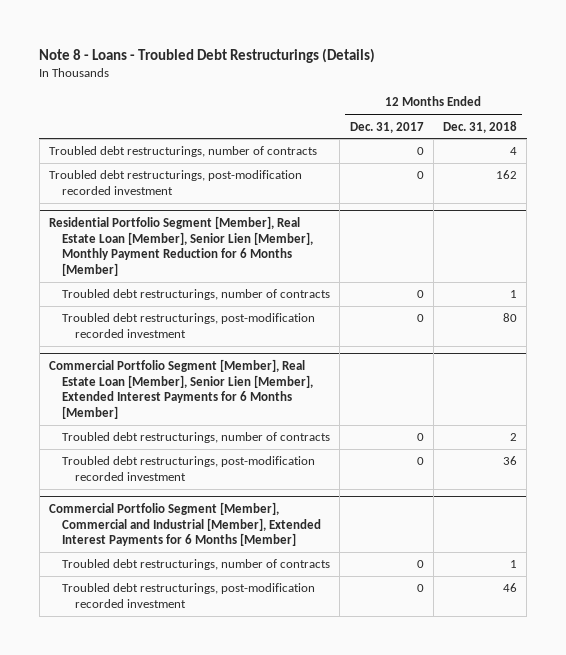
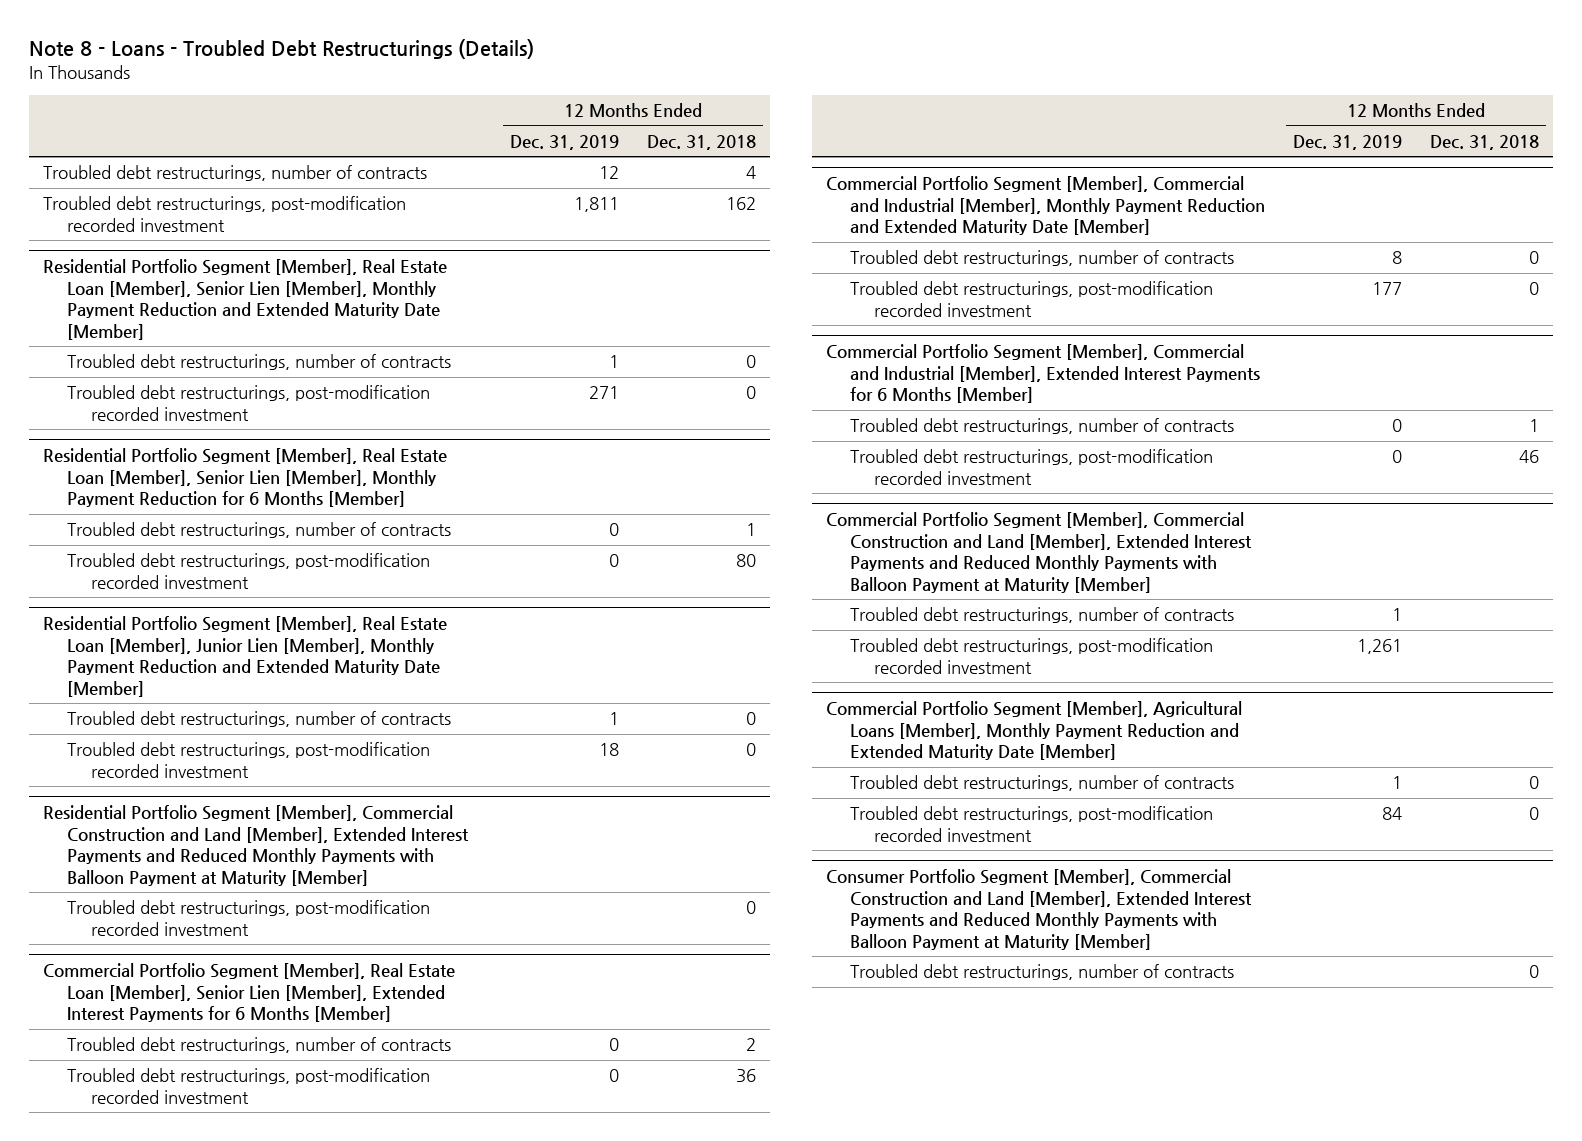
- | 12 Months Ended Dec. 31, 2017 | 12 Months Ended Dec. 31, 2018
+ | 12 Months Ended Dec. 31, 2019 | 12 Months Ended Dec. 31, 2018
+ Residential Portfolio Segment [Member], Real Estate Loan [Member], Senior Lien [Member], Monthly Payment Reduction and Extended Maturity Date [Member]
+ Troubled debt restructurings, number of contracts | 1 | 0
+ Troubled debt restructurings, post-modification recorded investment | 271 | 0
+ Residential Portfolio Segment [Member], Real Estate Loan [Member], Junior Lien [Member], Monthly Payment Reduction and Extended Maturity Date [Member]
+ Troubled debt restructurings, number of contracts | 1 | 0
+ Troubled debt restructurings, post-modification recorded investment | 18 | 0
+ Residential Portfolio Segment [Member], Commercial Construction and Land [Member], Extended Interest Payments and Reduced Monthly Payments with Balloon Payment at Maturity [Member]
+ Troubled debt restructurings, post-modification recorded investment | | 0
+ Commercial Portfolio Segment [Member], Commercial and Industrial [Member], Monthly Payment Reduction and Extended Maturity Date [Member]
+ Troubled debt restructurings, number of contracts | 8 | 0
+ Troubled debt restructurings, post-modification recorded investment | 177 | 0
+ Commercial Portfolio Segment [Member], Commercial Construction and Land [Member], Extended Interest Payments and Reduced Monthly Payments with Balloon Payment at Maturity [Member]
+ Troubled debt restructurings, number of contracts | 1 |
+ Troubled debt restructurings, post-modification recorded investment | 1,261 |
+ Commercial Portfolio Segment [Member], Agricultural Loans [Member], Monthly Payment Reduction and Extended Maturity Date [Member]
+ Troubled debt restructurings, number of contracts | 1 | 0
+ Troubled debt restructurings, post-modification recorded investment | 84 | 0
+ Consumer Portfolio Segment [Member], Commercial Construction and Land [Member], Extended Interest Payments and Reduced Monthly Payments with Balloon Payment at Maturity [Member]
+ Troubled debt restructurings, number of contracts | | 0

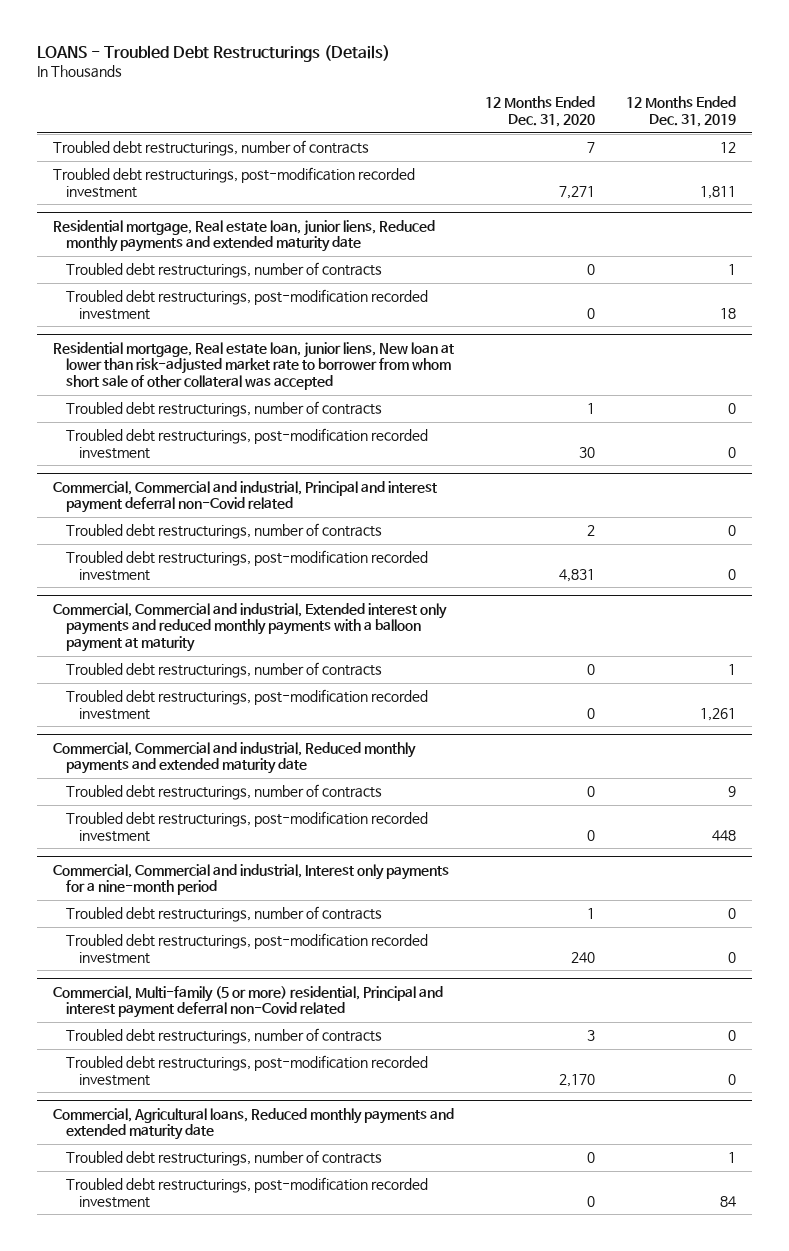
- Note 8 - Loans - Troubled Debt Restructurings (Details)
+ LOANS - Troubled Debt Restructurings (Details)
- | 12 Months Ended Dec. 31, 2019 | 12 Months Ended Dec. 31, 2018
+ | 12 Months Ended Dec. 31, 2020 | 12 Months Ended Dec. 31, 2019
- Residential Portfolio Segment [Member], Real Estate Loan [Member], Senior Lien [Member], Monthly Payment Reduction and Extended Maturity Date [Member]
- Troubled debt restructurings, number of contracts | 1 | 0
- Troubled debt restructurings, post-modification recorded investment | 271 | 0
- Residential Portfolio Segment [Member], Real Estate Loan [Member], Senior Lien [Member], Monthly Payment Reduction for 6 Months [Member]
- Troubled debt restructurings, number of contracts | 0 | 1
- Troubled debt restructurings, post-modification recorded investment | 0 | 80
- Residential Portfolio Segment [Member], Real Estate Loan [Member], Junior Lien [Member], Monthly Payment Reduction and Extended Maturity Date [Member]
+ Residential mortgage, Real estate loan, junior liens, Reduced monthly payments and extended maturity date
- Residential Portfolio Segment [Member], Commercial Construction and Land [Member], Extended Interest Payments and Reduced Monthly Payments with Balloon Payment at Maturity [Member]
- Troubled debt restructurings, post-modification recorded investment | | 0
- Commercial Portfolio Segment [Member], Real Estate Loan [Member], Senior Lien [Member], Extended Interest Payments for 6 Months [Member]
+ Residential mortgage, Real estate loan, junior liens, New loan at lower than risk-adjusted market rate to borrower from whom short sale of other collateral was accepted
- Commercial Portfolio Segment [Member], Commercial and Industrial [Member], Monthly Payment Reduction and Extended Maturity Date [Member]
- Troubled debt restructurings, number of contracts | 8 | 0
- Troubled debt restructurings, post-modification recorded investment | 177 | 0
- Commercial Portfolio Segment [Member], Commercial and Industrial [Member], Extended Interest Payments for 6 Months [Member]
+ Commercial, Commercial and industrial, Principal and interest payment deferral non-Covid related
- Commercial Portfolio Segment [Member], Commercial Construction and Land [Member], Extended Interest Payments and Reduced Monthly Payments with Balloon Payment at Maturity [Member]
+ Commercial, Commercial and industrial, Extended interest only payments and reduced monthly payments with a balloon payment at maturity
- Commercial Portfolio Segment [Member], Agricultural Loans [Member], Monthly Payment Reduction and Extended Maturity Date [Member]
+ Commercial, Commercial and industrial, Reduced monthly payments and extended maturity date
+ Troubled debt restructurings, number of contracts | 0 | 9
+ Troubled debt restructurings, post-modification recorded investment | 0 | 448
+ Commercial, Commercial and industrial, Interest only payments for a nine-month period
+ Troubled debt restructurings, number of contracts | 1 | 0
+ Troubled debt restructurings, post-modification recorded investment | 240 | 0
+ Commercial, Multi-family (5 or more) residential, Principal and interest payment deferral non-Covid related
+ Troubled debt restructurings, number of contracts | 3 | 0
+ Troubled debt restructurings, post-modification recorded investment | 2,170 | 0
+ Commercial, Agricultural loans, Reduced monthly payments and extended maturity date
- Consumer Portfolio Segment [Member], Commercial Construction and Land [Member], Extended Interest Payments and Reduced Monthly Payments with Balloon Payment at Maturity [Member]
- Troubled debt restructurings, number of contracts | | 0

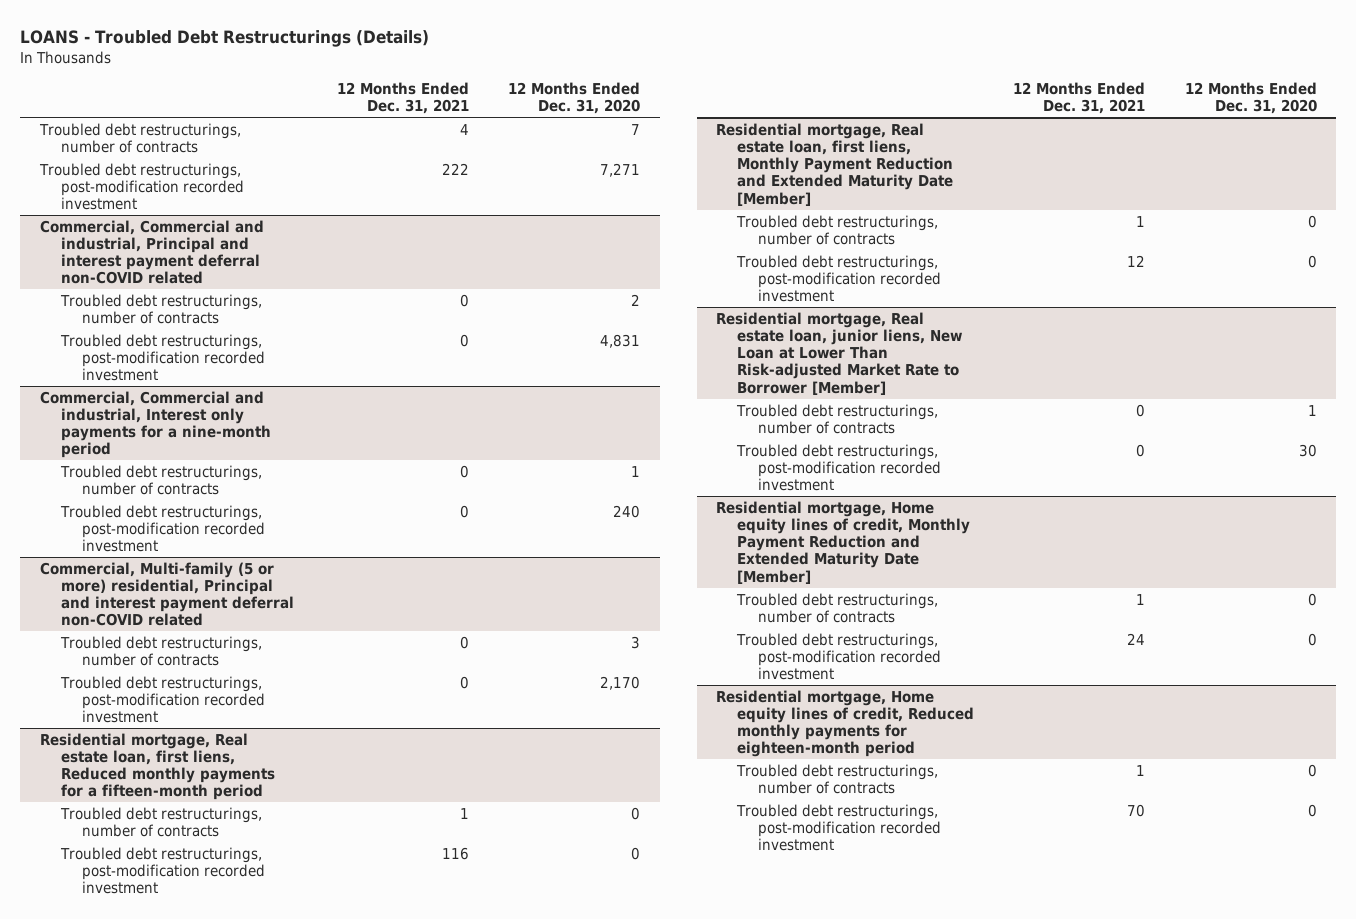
- | 12 Months Ended Dec. 31, 2020 | 12 Months Ended Dec. 31, 2019
+ | 12 Months Ended Dec. 31, 2021 | 12 Months Ended Dec. 31, 2020
- Residential mortgage, Real estate loan, junior liens, Reduced monthly payments and extended maturity date
- Troubled debt restructurings, number of contracts | 0 | 1
- Troubled debt restructurings, post-modification recorded investment | 0 | 18
- Residential mortgage, Real estate loan, junior liens, New loan at lower than risk-adjusted market rate to borrower from whom short sale of other collateral was accepted
- Troubled debt restructurings, number of contracts | 1 | 0
- Troubled debt restructurings, post-modification recorded investment | 30 | 0
- Commercial, Commercial and industrial, Principal and interest payment deferral non-Covid related
+ Commercial, Commercial and industrial, Principal and interest payment deferral non-COVID related
- Commercial, Commercial and industrial, Extended interest only payments and reduced monthly payments with a balloon payment at maturity
- Troubled debt restructurings, number of contracts | 0 | 1
- Troubled debt restructurings, post-modification recorded investment | 0 | 1,261
- Commercial, Commercial and industrial, Reduced monthly payments and extended maturity date
- Troubled debt restructurings, number of contracts | 0 | 9
- Troubled debt restructurings, post-modification recorded investment | 0 | 448
- Commercial, Multi-family (5 or more) residential, Principal and interest payment deferral non-Covid related
+ Commercial, Multi-family (5 or more) residential, Principal and interest payment deferral non-COVID related
- Commercial, Agricultural loans, Reduced monthly payments and extended maturity date
+ Residential mortgage, Real estate loan, first liens, Reduced monthly payments for a fifteen-month period
+ Residential mortgage, Real estate loan, first liens, Monthly Payment Reduction and Extended Maturity Date [Member]
+ Troubled debt restructurings, number of contracts | 1 | 0
+ Troubled debt restructurings, post-modification recorded investment | 12 | 0
+ Residential mortgage, Real estate loan, junior liens, New Loan at Lower Than Risk-adjusted Market Rate to Borrower [Member]
+ Troubled debt restructurings, number of contracts | 0 | 1
+ Troubled debt restructurings, post-modification recorded investment | 0 | 30
+ Residential mortgage, Home equity lines of credit, Monthly Payment Reduction and Extended Maturity Date [Member]
+ Troubled debt restructurings, number of contracts | 1 | 0
+ Troubled debt restructurings, post-modification recorded investment | 24 | 0
+ Residential mortgage, Home equity lines of credit, Reduced monthly payments for eighteen-month period
+ Troubled debt restructurings, number of contracts | 1 | 0
+ Troubled debt restructurings, post-modification recorded investment | 70 | 0

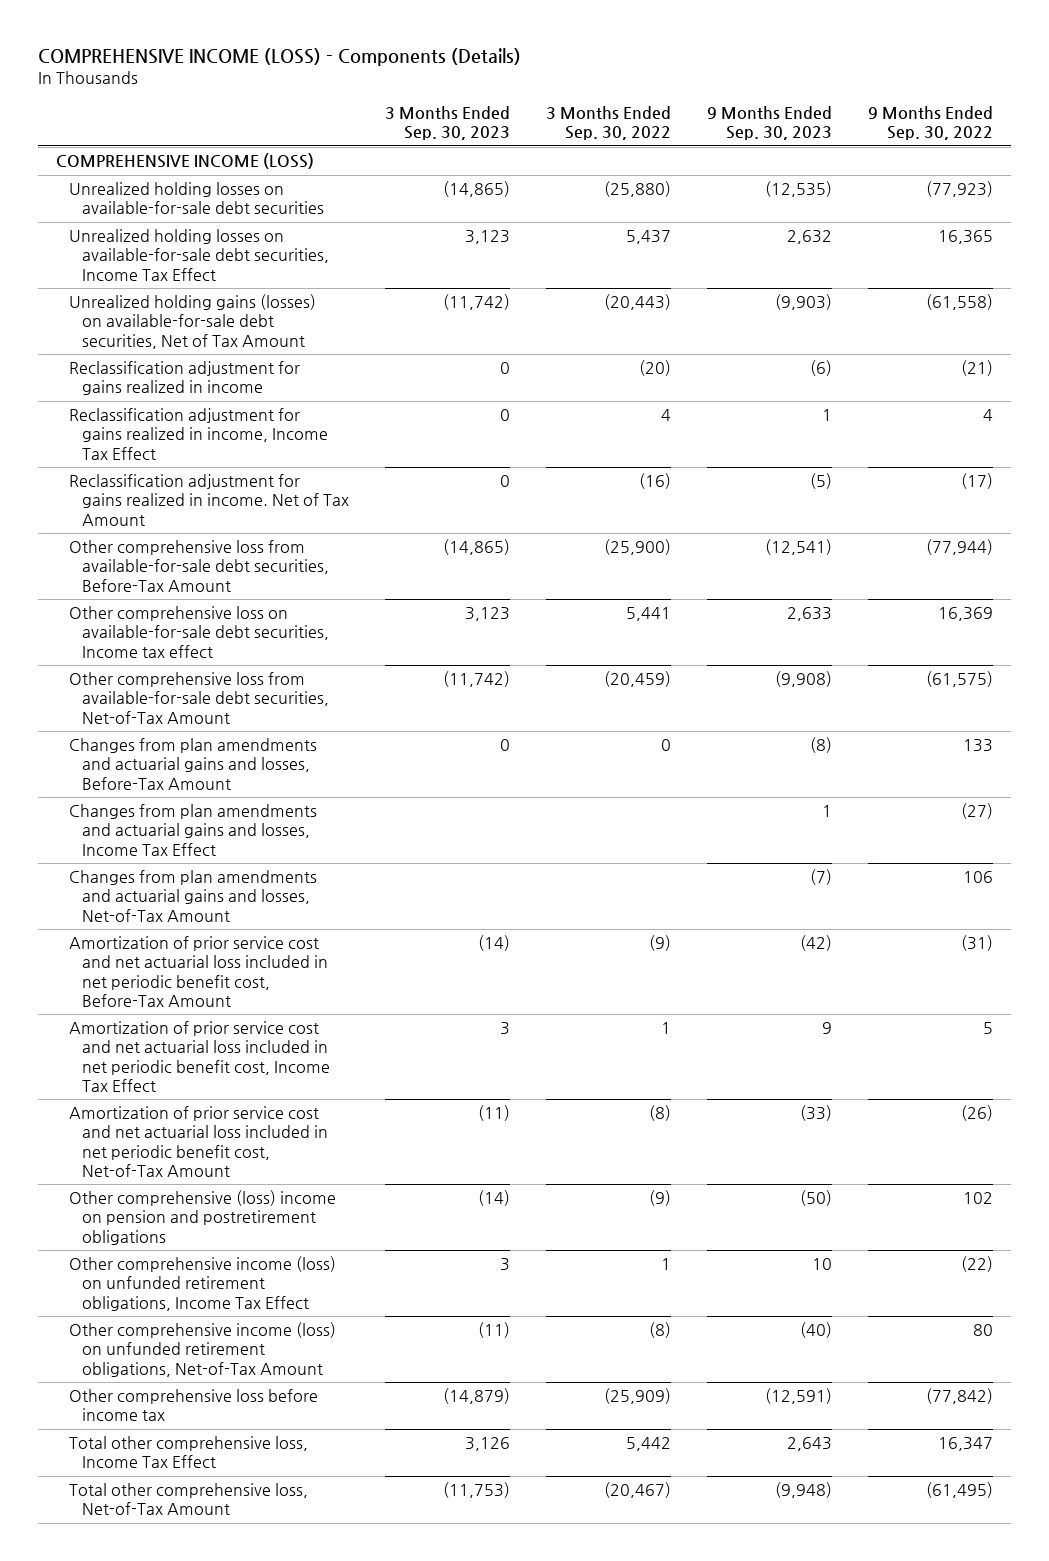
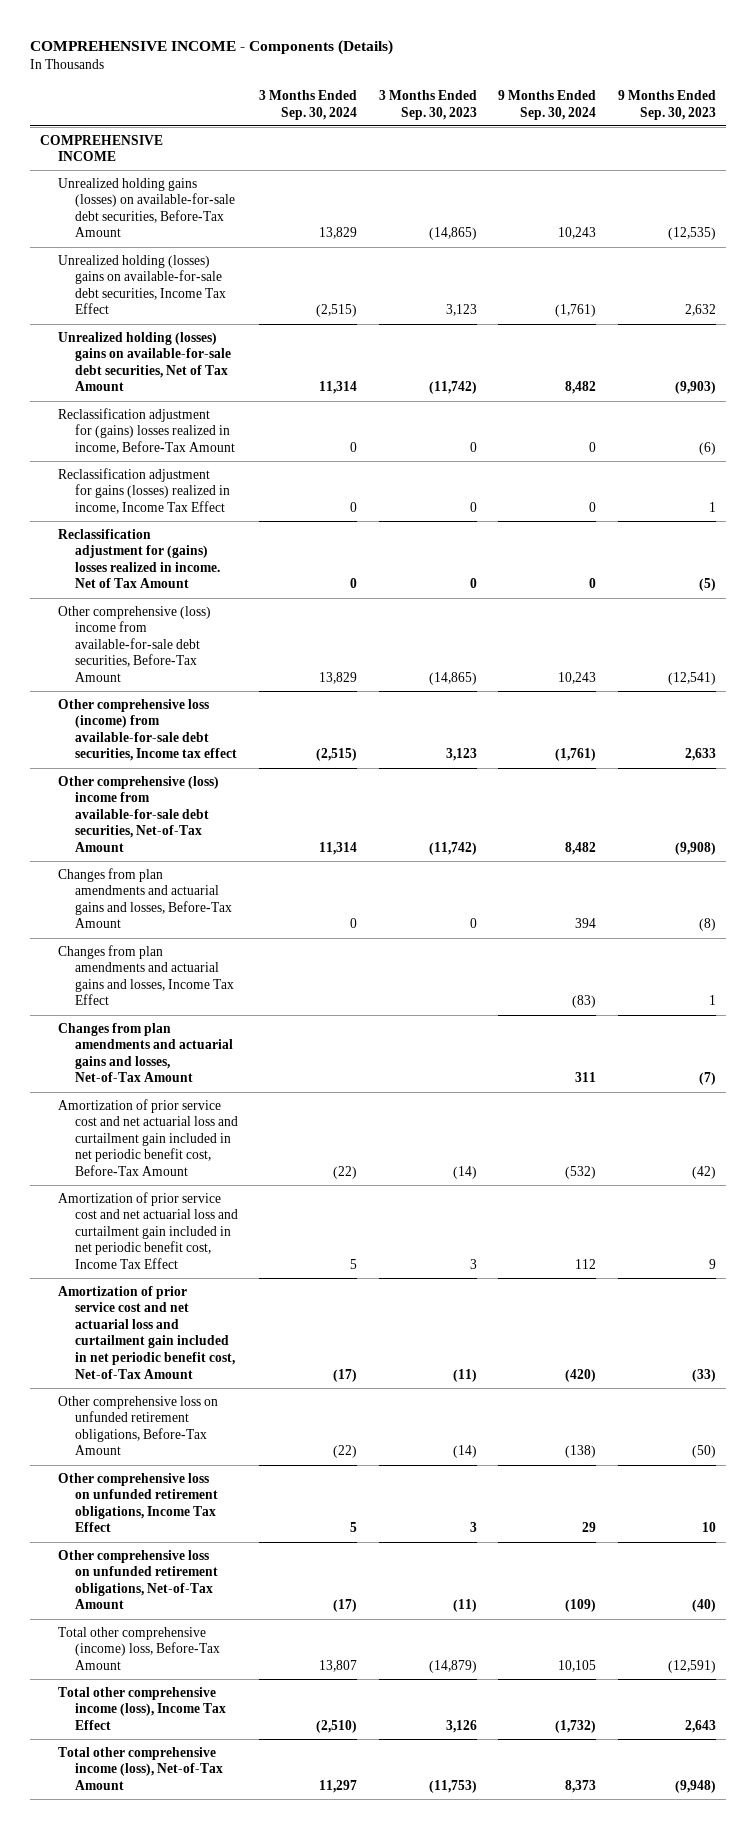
- COMPREHENSIVE INCOME (LOSS) - Components (Details)
+ COMPREHENSIVE INCOME - Components (Details)
- | 3 Months Ended Sep. 30, 2023 | 3 Months Ended Sep. 30, 2022 | 9 Months Ended Sep. 30, 2023 | 9 Months Ended Sep. 30, 2022
+ | 3 Months Ended Sep. 30, 2024 | 3 Months Ended Sep. 30, 2023 | 9 Months Ended Sep. 30, 2024 | 9 Months Ended Sep. 30, 2023
- COMPREHENSIVE INCOME (LOSS)
- Unrealized holding losses on available-for-sale debt securities | (14,865) | (25,880) | (12,535) | (77,923)
- Unrealized holding losses on available-for-sale debt securities, Income Tax Effect | 3,123 | 5,437 | 2,632 | 16,365
- Unrealized holding gains (losses) on available-for-sale debt securities, Net of Tax Amount | (11,742) | (20,443) | (9,903) | (61,558)
- Reclassification adjustment for gains realized in income | 0 | (20) | (6) | (21)
- Reclassification adjustment for gains realized in income, Income Tax Effect | 0 | 4 | 1 | 4
- Reclassification adjustment for gains realized in income. Net of Tax Amount | 0 | (16) | (5) | (17)
- Other comprehensive loss from available-for-sale debt securities, Before-Tax Amount | (14,865) | (25,900) | (12,541) | (77,944)
- Other comprehensive loss on available-for-sale debt securities, Income tax effect | 3,123 | 5,441 | 2,633 | 16,369
- Other comprehensive loss from available-for-sale debt securities, Net-of-Tax Amount | (11,742) | (20,459) | (9,908) | (61,575)
+ COMPREHENSIVE INCOME
+ Unrealized holding gains (losses) on available-for-sale debt securities, Before-Tax Amount | 13,829 | (14,865) | 10,243 | (12,535)
+ Unrealized holding (losses) gains on available-for-sale debt securities, Income Tax Effect | (2,515) | 3,123 | (1,761) | 2,632
+ Unrealized holding (losses) gains on available-for-sale debt securities, Net of Tax Amount | 11,314 | (11,742) | 8,482 | (9,903)
+ Reclassification adjustment for (gains) losses realized in income, Before-Tax Amount | 0 | 0 | 0 | (6)
+ Reclassification adjustment for gains (losses) realized in income, Income Tax Effect | 0 | 0 | 0 | 1
+ Reclassification adjustment for (gains) losses realized in income. Net of Tax Amount | 0 | 0 | 0 | (5)
+ Other comprehensive (loss) income from available-for-sale debt securities, Before-Tax Amount | 13,829 | (14,865) | 10,243 | (12,541)
+ Other comprehensive loss (income) from available-for-sale debt securities, Income tax effect | (2,515) | 3,123 | (1,761) | 2,633
+ Other comprehensive (loss) income from available-for-sale debt securities, Net-of-Tax Amount | 11,314 | (11,742) | 8,482 | (9,908)
- Amortization of prior service cost and net actuarial loss included in net periodic benefit cost, Before-Tax Amount | (14) | (9) | (42) | (31)
- Amortization of prior service cost and net actuarial loss included in net periodic benefit cost, Income Tax Effect | 3 | 1 | 9 | 5
- Amortization of prior service cost and net actuarial loss included in net periodic benefit cost, Net-of-Tax Amount | (11) | (8) | (33) | (26)
- Other comprehensive (loss) income on pension and postretirement obligations | (14) | (9) | (50) | 102
- Other comprehensive income (loss) on unfunded retirement obligations, Income Tax Effect | 3 | 1 | 10 | (22)
- Other comprehensive income (loss) on unfunded retirement obligations, Net-of-Tax Amount | (11) | (8) | (40) | 80
- Other comprehensive loss before income tax | (14,879) | (25,909) | (12,591) | (77,842)
- Total other comprehensive loss, Income Tax Effect | 3,126 | 5,442 | 2,643 | 16,347
- Total other comprehensive loss, Net-of-Tax Amount | (11,753) | (20,467) | (9,948) | (61,495)
+ Amortization of prior service cost and net actuarial loss and curtailment gain included in net periodic benefit cost, Before-Tax Amount | (22) | (14) | (532) | (42)
+ Amortization of prior service cost and net actuarial loss and curtailment gain included in net periodic benefit cost, Income Tax Effect | 5 | 3 | 112 | 9
+ Amortization of prior service cost and net actuarial loss and curtailment gain included in net periodic benefit cost, Net-of-Tax Amount | (17) | (11) | (420) | (33)
+ Other comprehensive loss on unfunded retirement obligations, Before-Tax Amount | (22) | (14) | (138) | (50)
+ Other comprehensive loss on unfunded retirement obligations, Income Tax Effect | 5 | 3 | 29 | 10
+ Other comprehensive loss on unfunded retirement obligations, Net-of-Tax Amount | (17) | (11) | (109) | (40)
+ Total other comprehensive (income) loss, Before-Tax Amount | 13,807 | (14,879) | 10,105 | (12,591)
+ Total other comprehensive income (loss), Income Tax Effect | (2,510) | 3,126 | (1,732) | 2,643
+ Total other comprehensive income (loss), Net-of-Tax Amount | 11,297 | (11,753) | 8,373 | (9,948)

